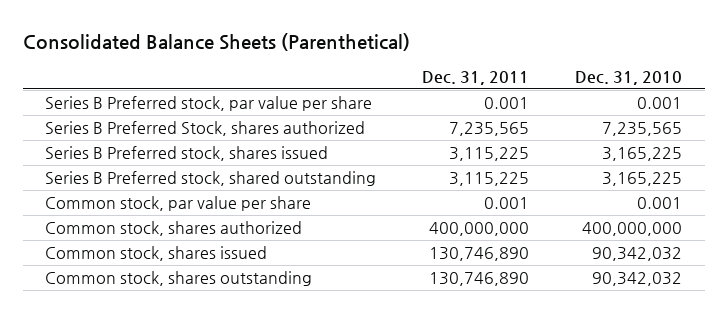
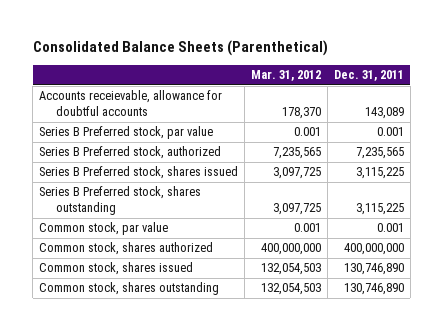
- | Dec. 31, 2011 | Dec. 31, 2010
+ | Mar. 31, 2012 | Dec. 31, 2011
- Series B Preferred stock, par value per share | 0.001 | 0.001
- Series B Preferred Stock, shares authorized | 7,235,565 | 7,235,565
+ Accounts receievable, allowance for doubtful accounts | 178,370 | 143,089
+ Series B Preferred stock, par value | 0.001 | 0.001
+ Series B Preferred stock, authorized | 7,235,565 | 7,235,565
- Series B Preferred stock, shared outstanding | 3,115,225 | 3,165,225
- Common stock, par value per share | 0.001 | 0.001
+ Series B Preferred stock, shares outstanding | 3,097,725 | 3,115,225
+ Common stock, par value | 0.001 | 0.001

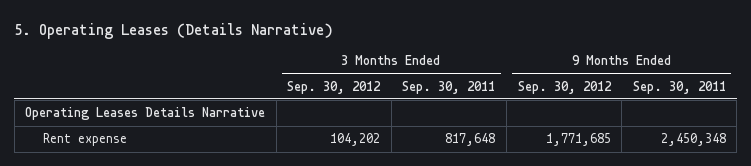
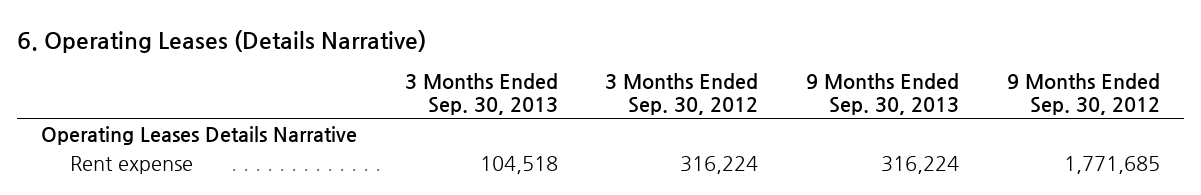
- 5. Operating Leases (Details Narrative)
+ 6. Operating Leases (Details Narrative)
- | 3 Months Ended Sep. 30, 2012 | 3 Months Ended Sep. 30, 2011 | 9 Months Ended Sep. 30, 2012 | 9 Months Ended Sep. 30, 2011
+ | 3 Months Ended Sep. 30, 2013 | 3 Months Ended Sep. 30, 2012 | 9 Months Ended Sep. 30, 2013 | 9 Months Ended Sep. 30, 2012
- Rent expense | 104,202 | 817,648 | 1,771,685 | 2,450,348
+ Rent expense | 104,518 | 316,224 | 316,224 | 1,771,685

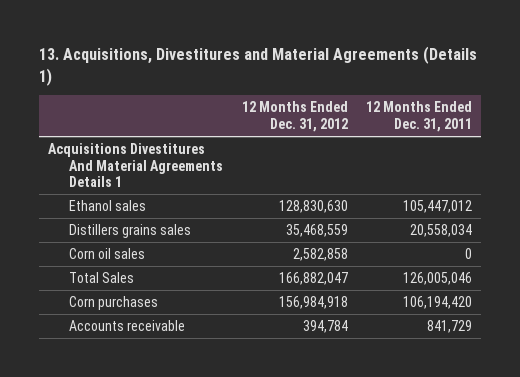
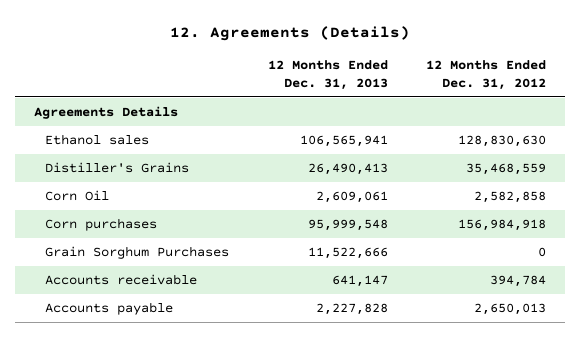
- 13. Acquisitions, Divestitures and Material Agreements (Details 1)
+ 12. Agreements (Details)
- | 12 Months Ended Dec. 31, 2012 | 12 Months Ended Dec. 31, 2011
+ | 12 Months Ended Dec. 31, 2013 | 12 Months Ended Dec. 31, 2012
- Acquisitions Divestitures And Material Agreements Details 1
+ Agreements Details
- Distillers grains sales | 35,468,559 | 20,558,034
- Corn oil sales | 2,582,858 | 0
- Total Sales | 166,882,047 | 126,005,046
+ Distiller's Grains | 26,490,413 | 35,468,559
+ Corn Oil | 2,609,061 | 2,582,858
+ Grain Sorghum Purchases | 11,522,666 | 0
+ Accounts payable | 2,227,828 | 2,650,013

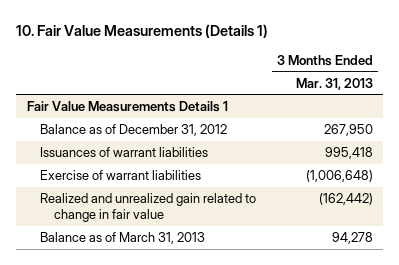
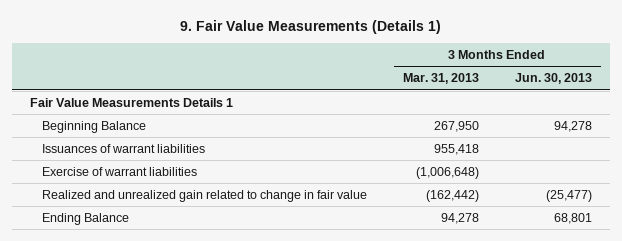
- 10. Fair Value Measurements (Details 1)
+ 9. Fair Value Measurements (Details 1)
- | 3 Months Ended Mar. 31, 2013
+ | 3 Months Ended Mar. 31, 2013 | 3 Months Ended Jun. 30, 2013
- Balance as of December 31, 2012 | 267,950
- Issuances of warrant liabilities | 995,418
+ Beginning Balance | 267,950 | 94,278
+ Issuances of warrant liabilities | 955,418 |
- Balance as of March 31, 2013 | 94,278
+ Ending Balance | 94,278 | 68,801

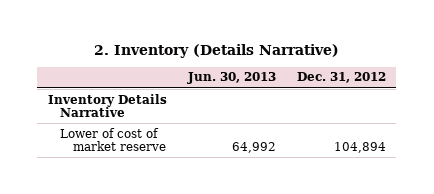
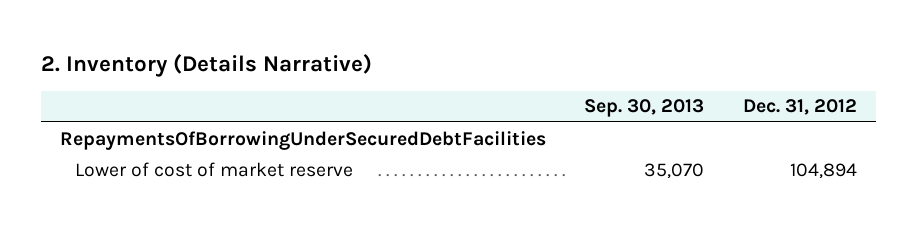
- | Jun. 30, 2013 | Dec. 31, 2012
+ | Sep. 30, 2013 | Dec. 31, 2012
- Inventory Details Narrative
+ RepaymentsOfBorrowingUnderSecuredDebtFacilities

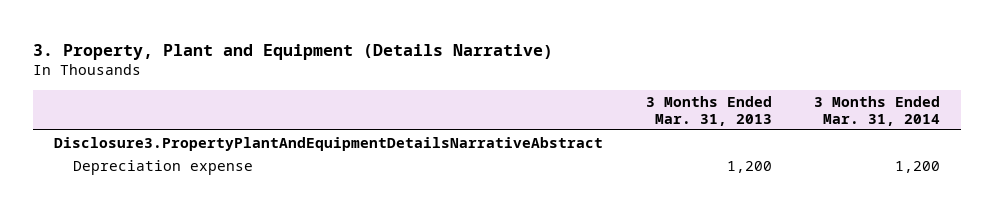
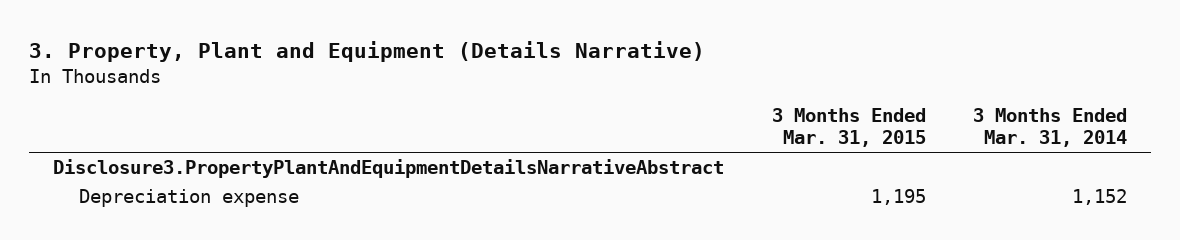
- | 3 Months Ended Mar. 31, 2013 | 3 Months Ended Mar. 31, 2014
+ | 3 Months Ended Mar. 31, 2015 | 3 Months Ended Mar. 31, 2014
- Depreciation expense | 1,200 | 1,200
+ Depreciation expense | 1,195 | 1,152

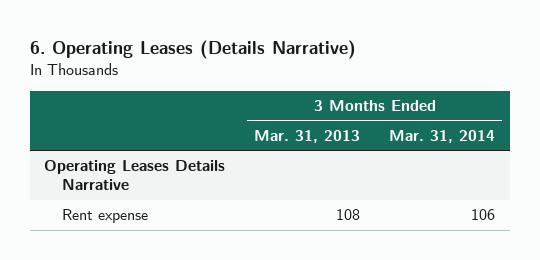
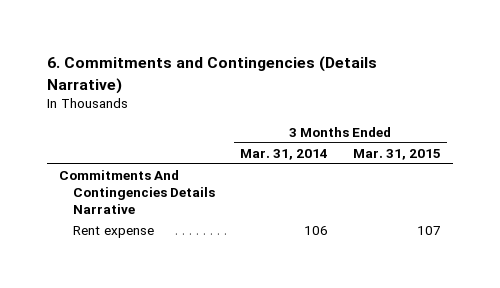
- 6. Operating Leases (Details Narrative)
+ 6. Commitments and Contingencies (Details Narrative)
- | 3 Months Ended Mar. 31, 2013 | 3 Months Ended Mar. 31, 2014
+ | 3 Months Ended Mar. 31, 2014 | 3 Months Ended Mar. 31, 2015
- Operating Leases Details Narrative
+ Commitments And Contingencies Details Narrative

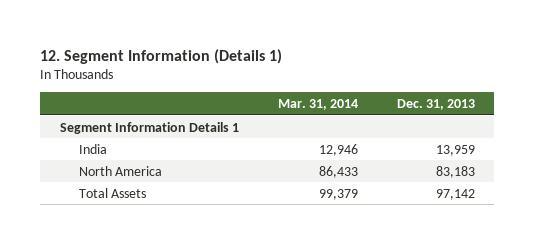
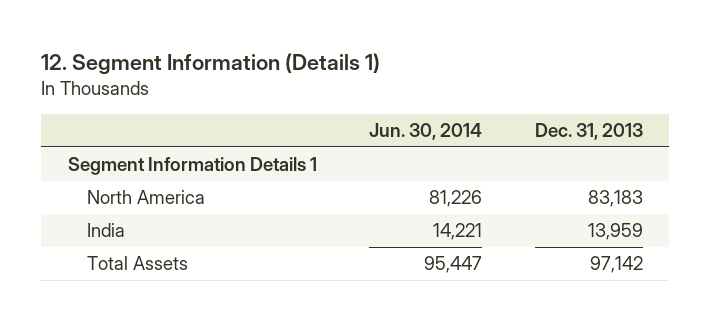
- | Mar. 31, 2014 | Dec. 31, 2013
+ | Jun. 30, 2014 | Dec. 31, 2013
moved down: India | 14,221 | 13,959

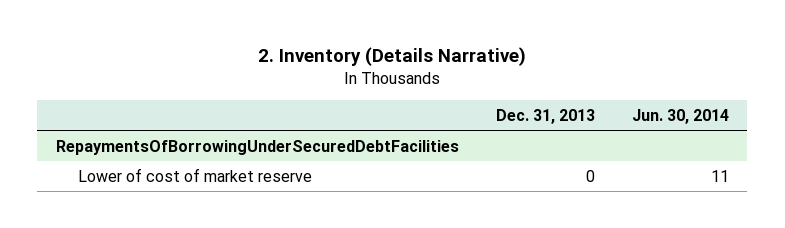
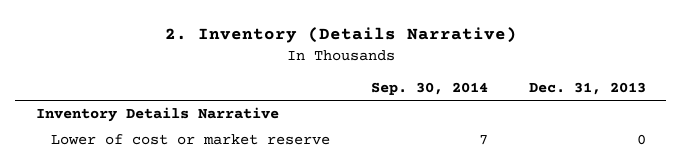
- | Dec. 31, 2013 | Jun. 30, 2014
+ | Sep. 30, 2014 | Dec. 31, 2013
- RepaymentsOfBorrowingUnderSecuredDebtFacilities
- Lower of cost of market reserve | 0 | 11
+ Inventory Details Narrative
+ Lower of cost or market reserve | 7 | 0

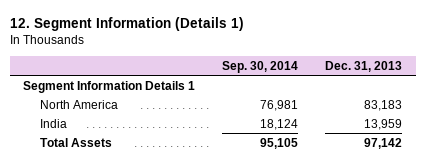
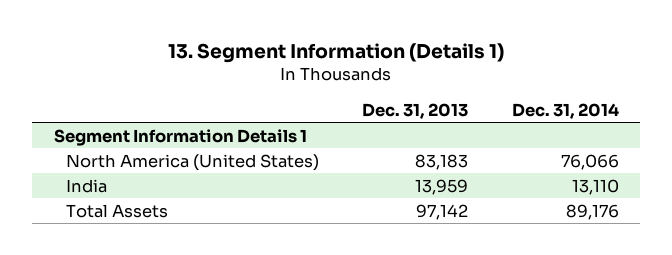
- 12. Segment Information (Details 1)
+ 13. Segment Information (Details 1)
- | Sep. 30, 2014 | Dec. 31, 2013
+ | Dec. 31, 2013 | Dec. 31, 2014
- North America | 76,981 | 83,183
+ North America (United States) | 83,183 | 76,066

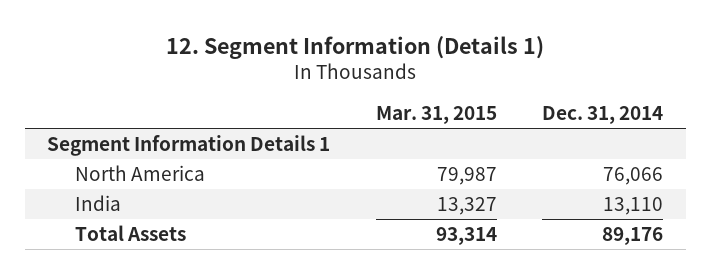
- 13. Segment Information (Details 1)
+ 12. Segment Information (Details 1)
- | Dec. 31, 2013 | Dec. 31, 2014
+ | Mar. 31, 2015 | Dec. 31, 2014
- North America (United States) | 83,183 | 76,066
+ North America | 79,987 | 76,066

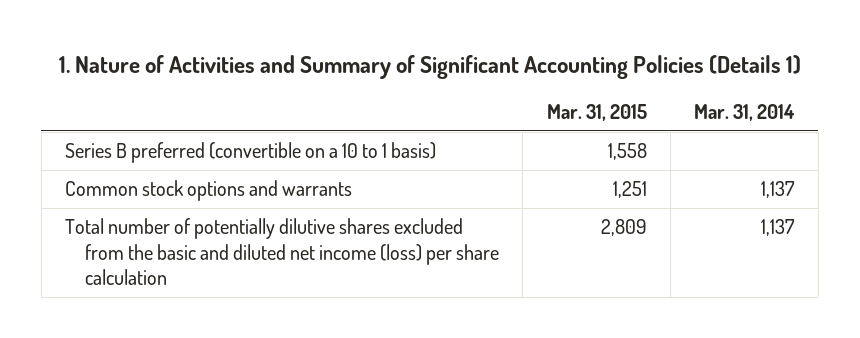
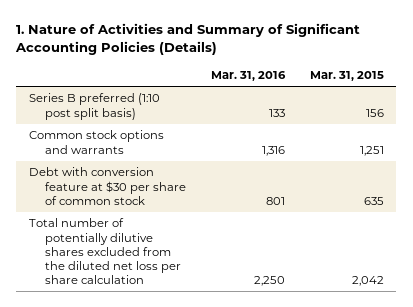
- 1. Nature of Activities and Summary of Significant Accounting Policies (Details 1)
+ 1. Nature of Activities and Summary of Significant Accounting Policies (Details)
- | Mar. 31, 2015 | Mar. 31, 2014
+ | Mar. 31, 2016 | Mar. 31, 2015
- Series B preferred (convertible on a 10 to 1 basis) | 1,558 |
+ Series B preferred (1:10 post split basis) | 133 | 156
- Total number of potentially dilutive shares excluded from the basic and diluted net income (loss) per share calculation | 2,809 | 1,137
+ Debt with conversion feature at $30 per share of common stock | 801 | 635
+ Total number of potentially dilutive shares excluded from the diluted net loss per share calculation | 2,250 | 2,042

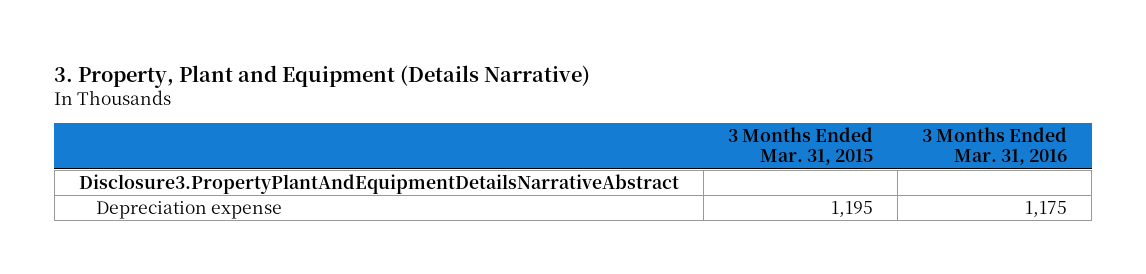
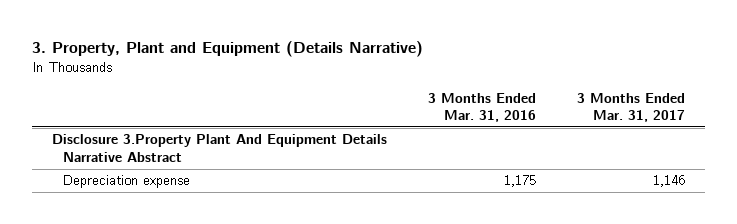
- | 3 Months Ended Mar. 31, 2015 | 3 Months Ended Mar. 31, 2016
+ | 3 Months Ended Mar. 31, 2016 | 3 Months Ended Mar. 31, 2017
- Disclosure3.PropertyPlantAndEquipmentDetailsNarrativeAbstract
+ Disclosure 3.Property Plant And Equipment Details Narrative Abstract

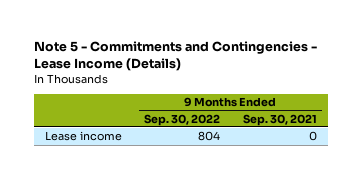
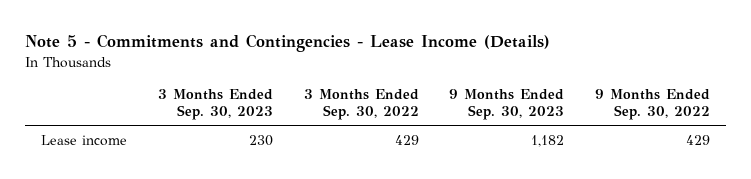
- | 9 Months Ended Sep. 30, 2022 | 9 Months Ended Sep. 30, 2021
+ | 3 Months Ended Sep. 30, 2023 | 3 Months Ended Sep. 30, 2022 | 9 Months Ended Sep. 30, 2023 | 9 Months Ended Sep. 30, 2022
- Lease income | 804 | 0
+ Lease income | 230 | 429 | 1,182 | 429

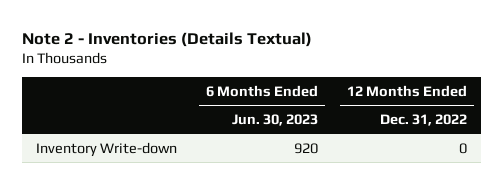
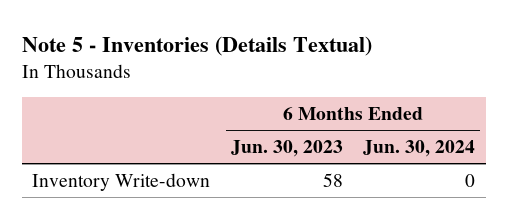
- Note 2 - Inventories (Details Textual)
+ Note 5 - Inventories (Details Textual)
- | 6 Months Ended Jun. 30, 2023 | 12 Months Ended Dec. 31, 2022
+ | 6 Months Ended Jun. 30, 2023 | 6 Months Ended Jun. 30, 2024
- Inventory Write-down | 920 | 0
+ Inventory Write-down | 58 | 0

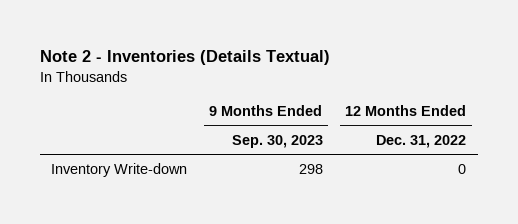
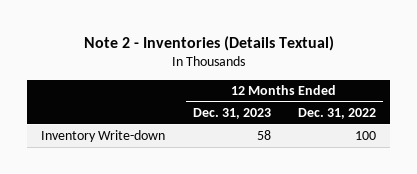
- | 9 Months Ended Sep. 30, 2023 | 12 Months Ended Dec. 31, 2022
+ | 12 Months Ended Dec. 31, 2023 | 12 Months Ended Dec. 31, 2022
- Inventory Write-down | 298 | 0
+ Inventory Write-down | 58 | 100

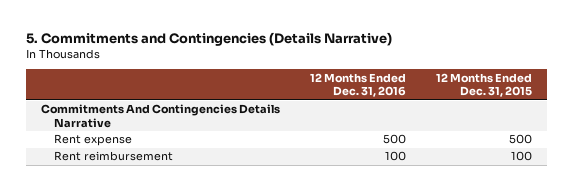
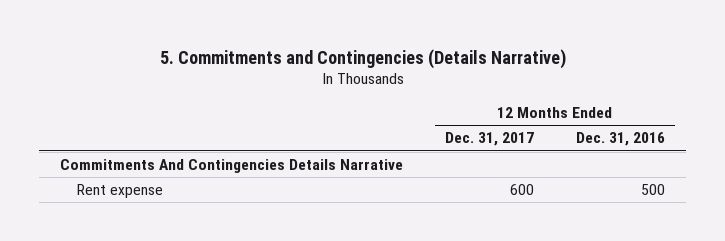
- | 12 Months Ended Dec. 31, 2016 | 12 Months Ended Dec. 31, 2015
+ | 12 Months Ended Dec. 31, 2017 | 12 Months Ended Dec. 31, 2016
- Rent reimbursement | 100 | 100

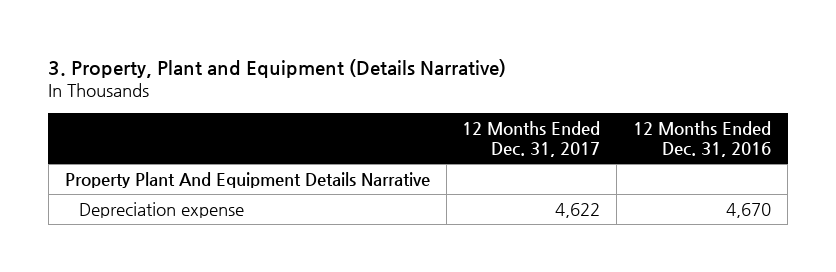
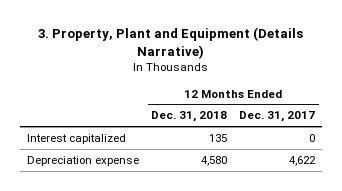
- | 12 Months Ended Dec. 31, 2017 | 12 Months Ended Dec. 31, 2016
+ | 12 Months Ended Dec. 31, 2018 | 12 Months Ended Dec. 31, 2017
- Property Plant And Equipment Details Narrative
+ Interest capitalized | 135 | 0

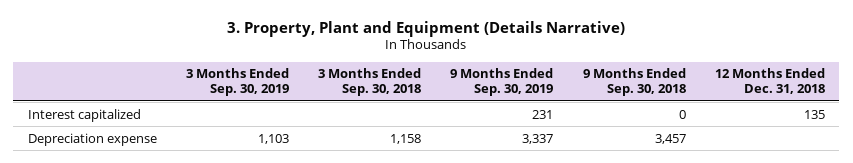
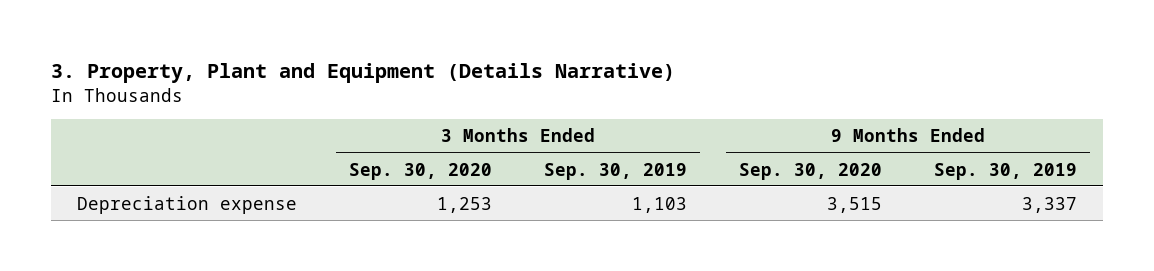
- | 3 Months Ended Sep. 30, 2019 | 3 Months Ended Sep. 30, 2018 | 9 Months Ended Sep. 30, 2019 | 9 Months Ended Sep. 30, 2018 | 12 Months Ended Dec. 31, 2018
+ | 3 Months Ended Sep. 30, 2020 | 3 Months Ended Sep. 30, 2019 | 9 Months Ended Sep. 30, 2020 | 9 Months Ended Sep. 30, 2019
- Interest capitalized | | | 231 | 0 | 135

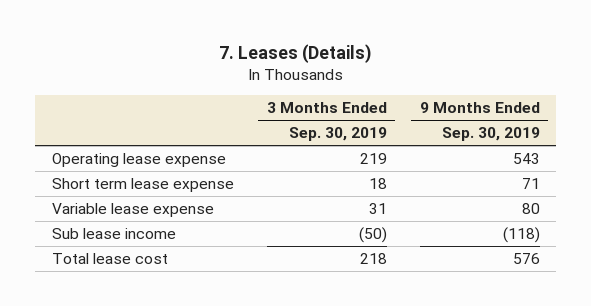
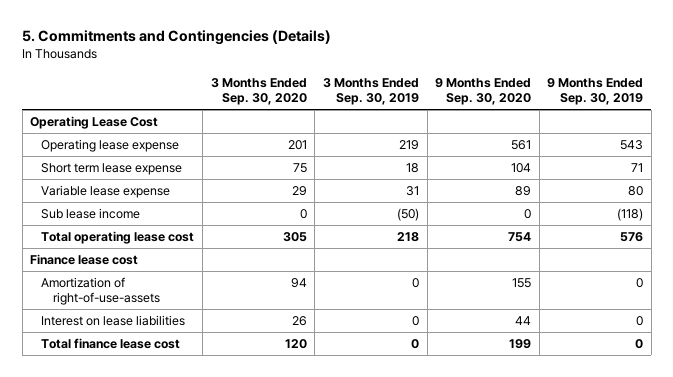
- 7. Leases (Details)
+ 5. Commitments and Contingencies (Details)
- | 3 Months Ended Sep. 30, 2019 | 9 Months Ended Sep. 30, 2019
+ | 3 Months Ended Sep. 30, 2020 | 3 Months Ended Sep. 30, 2019 | 9 Months Ended Sep. 30, 2020 | 9 Months Ended Sep. 30, 2019
+ Operating Lease Cost
- Total lease cost | 218 | 576
+ Total operating lease cost | 305 | 218 | 754 | 576
+ Finance lease cost
+ Amortization of right-of-use-assets | 94 | 0 | 155 | 0
+ Interest on lease liabilities | 26 | 0 | 44 | 0
+ Total finance lease cost | 120 | 0 | 199 | 0

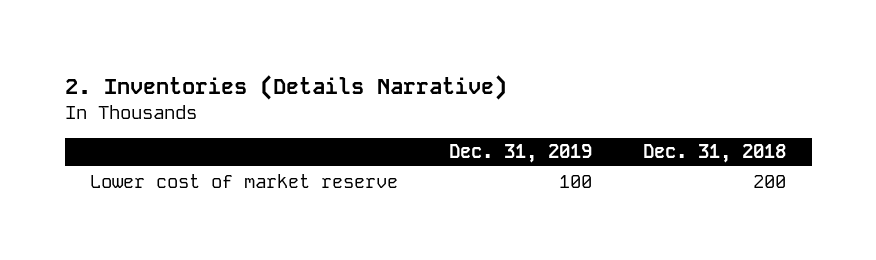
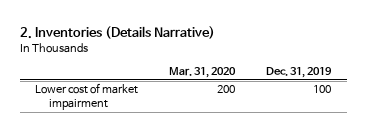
- | Dec. 31, 2019 | Dec. 31, 2018
+ | Mar. 31, 2020 | Dec. 31, 2019
- Lower cost of market reserve | 100 | 200
+ Lower cost of market impairment | 200 | 100

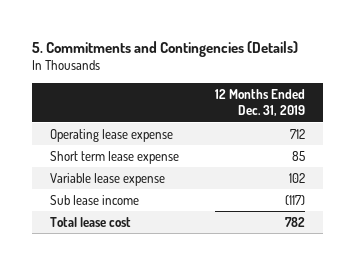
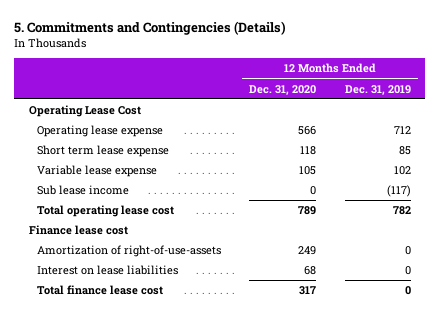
- | 12 Months Ended Dec. 31, 2019
+ | 12 Months Ended Dec. 31, 2020 | 12 Months Ended Dec. 31, 2019
+ Operating Lease Cost
- Total lease cost | 782
+ Total operating lease cost | 789 | 782
+ Finance lease cost
+ Amortization of right-of-use-assets | 249 | 0
+ Interest on lease liabilities | 68 | 0
+ Total finance lease cost | 317 | 0

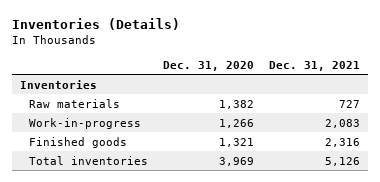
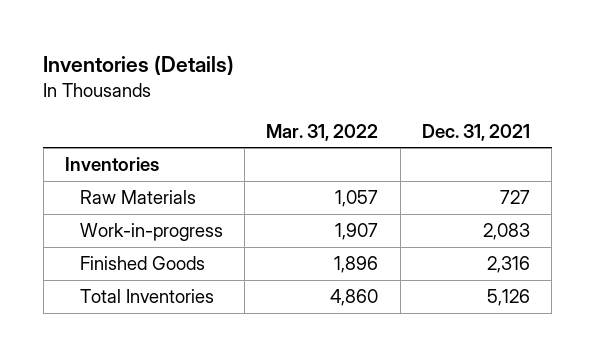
- | Dec. 31, 2020 | Dec. 31, 2021
+ | Mar. 31, 2022 | Dec. 31, 2021
- Raw materials | 1,382 | 727
+ Raw Materials | 1,057 | 727
- Finished goods | 1,321 | 2,316
- Total inventories | 3,969 | 5,126
+ Finished Goods | 1,896 | 2,316
+ Total Inventories | 4,860 | 5,126

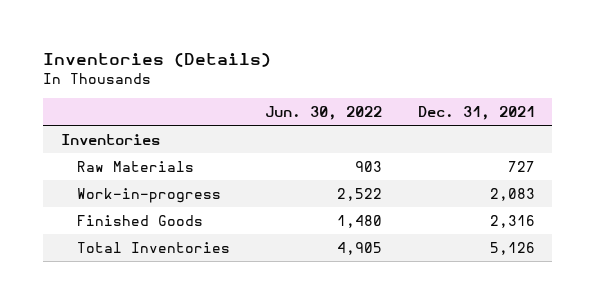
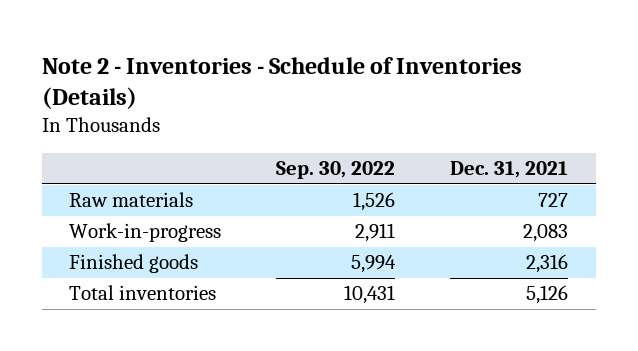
- Inventories (Details)
+ Note 2 - Inventories - Schedule of Inventories (Details)
- | Jun. 30, 2022 | Dec. 31, 2021
+ | Sep. 30, 2022 | Dec. 31, 2021
- Inventories
- Raw Materials | 903 | 727
+ Raw materials | 1,526 | 727
- Finished Goods | 1,480 | 2,316
- Total Inventories | 4,905 | 5,126
+ Finished goods | 5,994 | 2,316
+ Total inventories | 10,431 | 5,126

